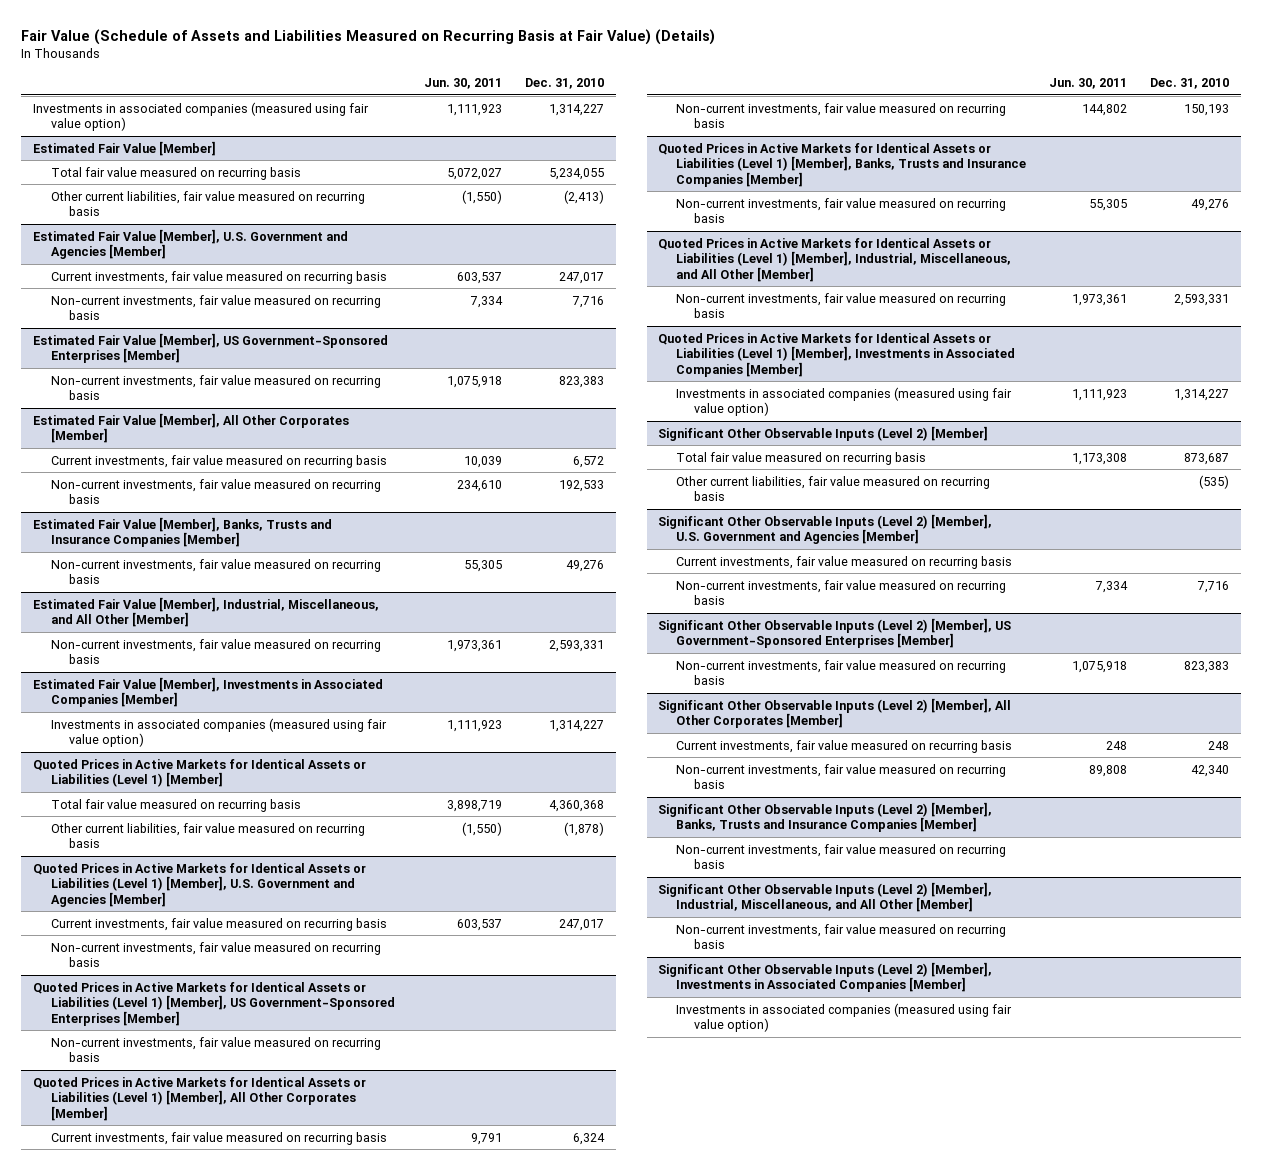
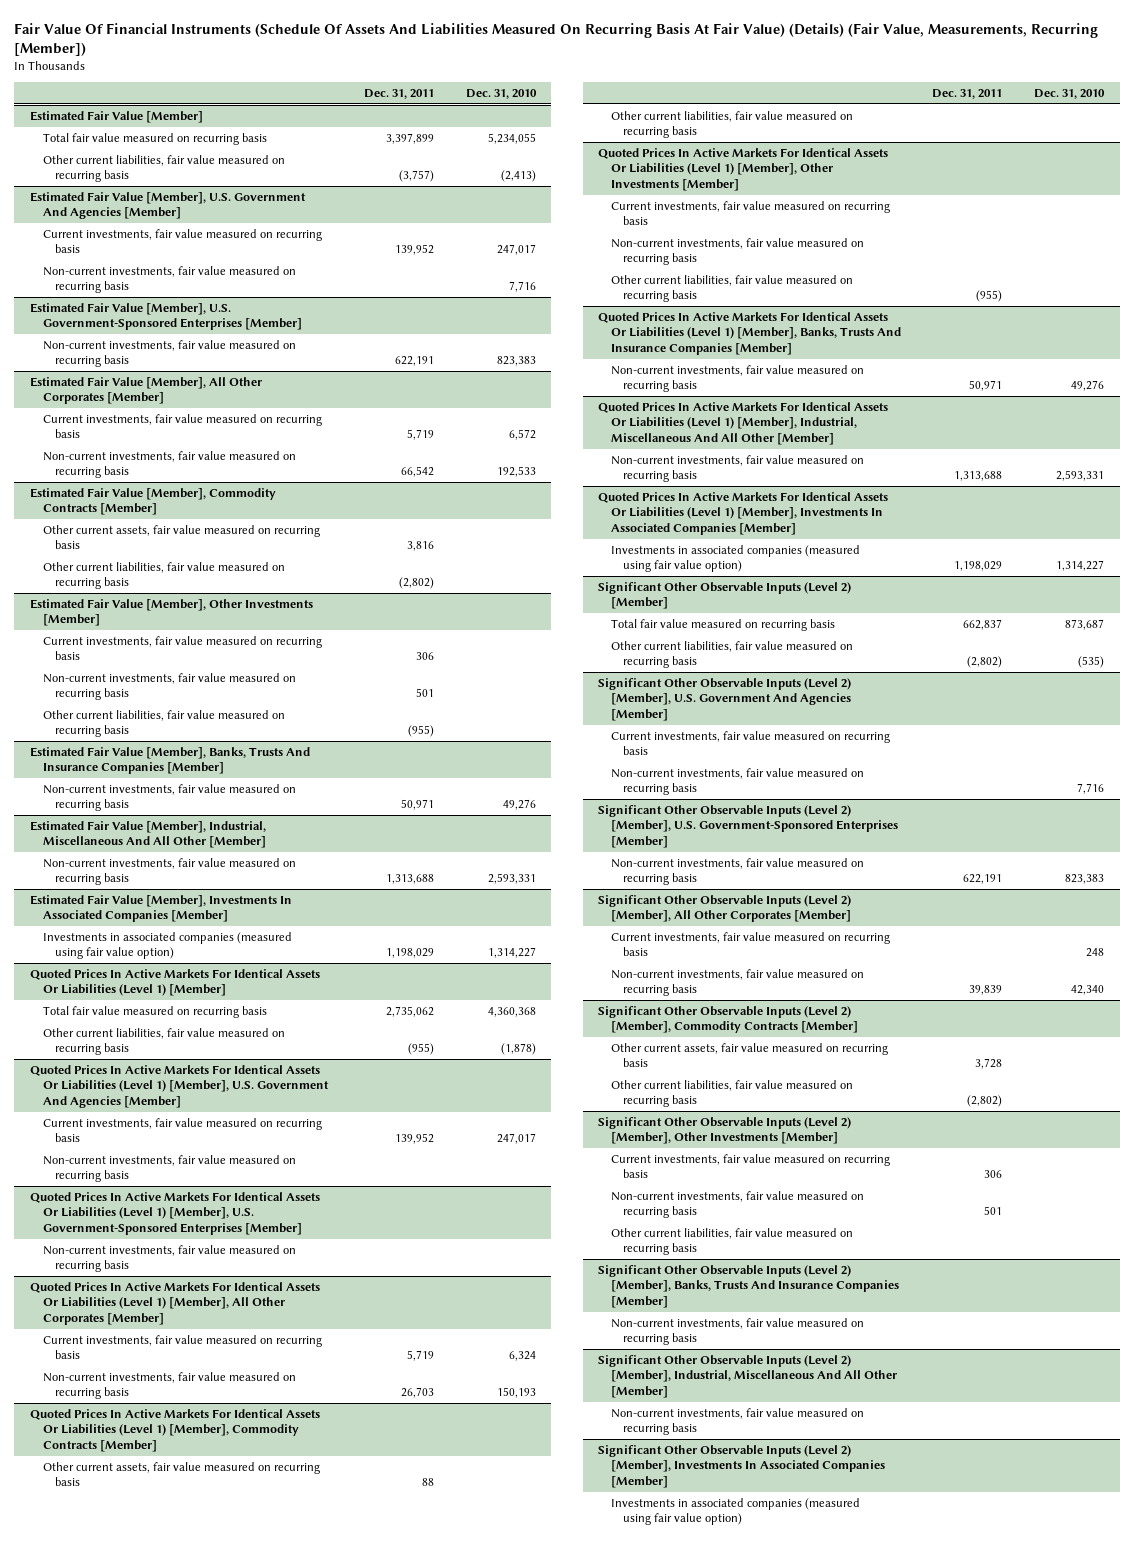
- Fair Value (Schedule of Assets and Liabilities Measured on Recurring Basis at Fair Value) (Details)
+ Fair Value Of Financial Instruments (Schedule Of Assets And Liabilities Measured On Recurring Basis At Fair Value) (Details) (Fair Value, Measurements, Recurring [Member])
- | Jun. 30, 2011 | Dec. 31, 2010
+ | Dec. 31, 2011 | Dec. 31, 2010
- Investments in associated companies (measured using fair value option) | 1,111,923 | 1,314,227
- Estimated Fair Value [Member], U.S. Government and Agencies [Member]
+ Estimated Fair Value [Member], U.S. Government And Agencies [Member]
- Estimated Fair Value [Member], US Government-Sponsored Enterprises [Member]
+ Estimated Fair Value [Member], U.S. Government-Sponsored Enterprises [Member]
- Estimated Fair Value [Member], Banks, Trusts and Insurance Companies [Member]
+ Estimated Fair Value [Member], Commodity Contracts [Member]
+ Other current assets, fair value measured on recurring basis | 3,816 |
+ Other current liabilities, fair value measured on recurring basis | (2,802) |
+ Estimated Fair Value [Member], Other Investments [Member]
+ Current investments, fair value measured on recurring basis | 306 |
+ Non-current investments, fair value measured on recurring basis | 501 |
+ Other current liabilities, fair value measured on recurring basis | (955) |
+ Estimated Fair Value [Member], Banks, Trusts And Insurance Companies [Member]
- Estimated Fair Value [Member], Industrial, Miscellaneous, and All Other [Member]
+ Estimated Fair Value [Member], Industrial, Miscellaneous And All Other [Member]
- Estimated Fair Value [Member], Investments in Associated Companies [Member]
+ Estimated Fair Value [Member], Investments In Associated Companies [Member]
- Quoted Prices in Active Markets for Identical Assets or Liabilities (Level 1) [Member]
+ Quoted Prices In Active Markets For Identical Assets Or Liabilities (Level 1) [Member]
- Quoted Prices in Active Markets for Identical Assets or Liabilities (Level 1) [Member], U.S. Government and Agencies [Member]
+ Quoted Prices In Active Markets For Identical Assets Or Liabilities (Level 1) [Member], U.S. Government And Agencies [Member]
- Quoted Prices in Active Markets for Identical Assets or Liabilities (Level 1) [Member], US Government-Sponsored Enterprises [Member]
+ Quoted Prices In Active Markets For Identical Assets Or Liabilities (Level 1) [Member], U.S. Government-Sponsored Enterprises [Member]
- Quoted Prices in Active Markets for Identical Assets or Liabilities (Level 1) [Member], All Other Corporates [Member]
+ Quoted Prices In Active Markets For Identical Assets Or Liabilities (Level 1) [Member], All Other Corporates [Member]
- Quoted Prices in Active Markets for Identical Assets or Liabilities (Level 1) [Member], Banks, Trusts and Insurance Companies [Member]
+ Quoted Prices In Active Markets For Identical Assets Or Liabilities (Level 1) [Member], Commodity Contracts [Member]
+ Other current assets, fair value measured on recurring basis | 88 |
+ Other current liabilities, fair value measured on recurring basis
+ Quoted Prices In Active Markets For Identical Assets Or Liabilities (Level 1) [Member], Other Investments [Member]
+ Current investments, fair value measured on recurring basis
+ Non-current investments, fair value measured on recurring basis
+ Other current liabilities, fair value measured on recurring basis | (955) |
+ Quoted Prices In Active Markets For Identical Assets Or Liabilities (Level 1) [Member], Banks, Trusts And Insurance Companies [Member]
- Quoted Prices in Active Markets for Identical Assets or Liabilities (Level 1) [Member], Industrial, Miscellaneous, and All Other [Member]
+ Quoted Prices In Active Markets For Identical Assets Or Liabilities (Level 1) [Member], Industrial, Miscellaneous And All Other [Member]
- Quoted Prices in Active Markets for Identical Assets or Liabilities (Level 1) [Member], Investments in Associated Companies [Member]
+ Quoted Prices In Active Markets For Identical Assets Or Liabilities (Level 1) [Member], Investments In Associated Companies [Member]
- Significant Other Observable Inputs (Level 2) [Member], U.S. Government and Agencies [Member]
+ Significant Other Observable Inputs (Level 2) [Member], U.S. Government And Agencies [Member]
- Significant Other Observable Inputs (Level 2) [Member], US Government-Sponsored Enterprises [Member]
+ Significant Other Observable Inputs (Level 2) [Member], U.S. Government-Sponsored Enterprises [Member]
- Significant Other Observable Inputs (Level 2) [Member], Banks, Trusts and Insurance Companies [Member]
+ Significant Other Observable Inputs (Level 2) [Member], Commodity Contracts [Member]
+ Other current assets, fair value measured on recurring basis | 3,728 |
+ Other current liabilities, fair value measured on recurring basis | (2,802) |
+ Significant Other Observable Inputs (Level 2) [Member], Other Investments [Member]
+ Current investments, fair value measured on recurring basis | 306 |
- Significant Other Observable Inputs (Level 2) [Member], Industrial, Miscellaneous, and All Other [Member]
+ Other current liabilities, fair value measured on recurring basis
+ Significant Other Observable Inputs (Level 2) [Member], Banks, Trusts And Insurance Companies [Member]
- Significant Other Observable Inputs (Level 2) [Member], Investments in Associated Companies [Member]
+ Significant Other Observable Inputs (Level 2) [Member], Industrial, Miscellaneous And All Other [Member]
+ Non-current investments, fair value measured on recurring basis
+ Significant Other Observable Inputs (Level 2) [Member], Investments In Associated Companies [Member]

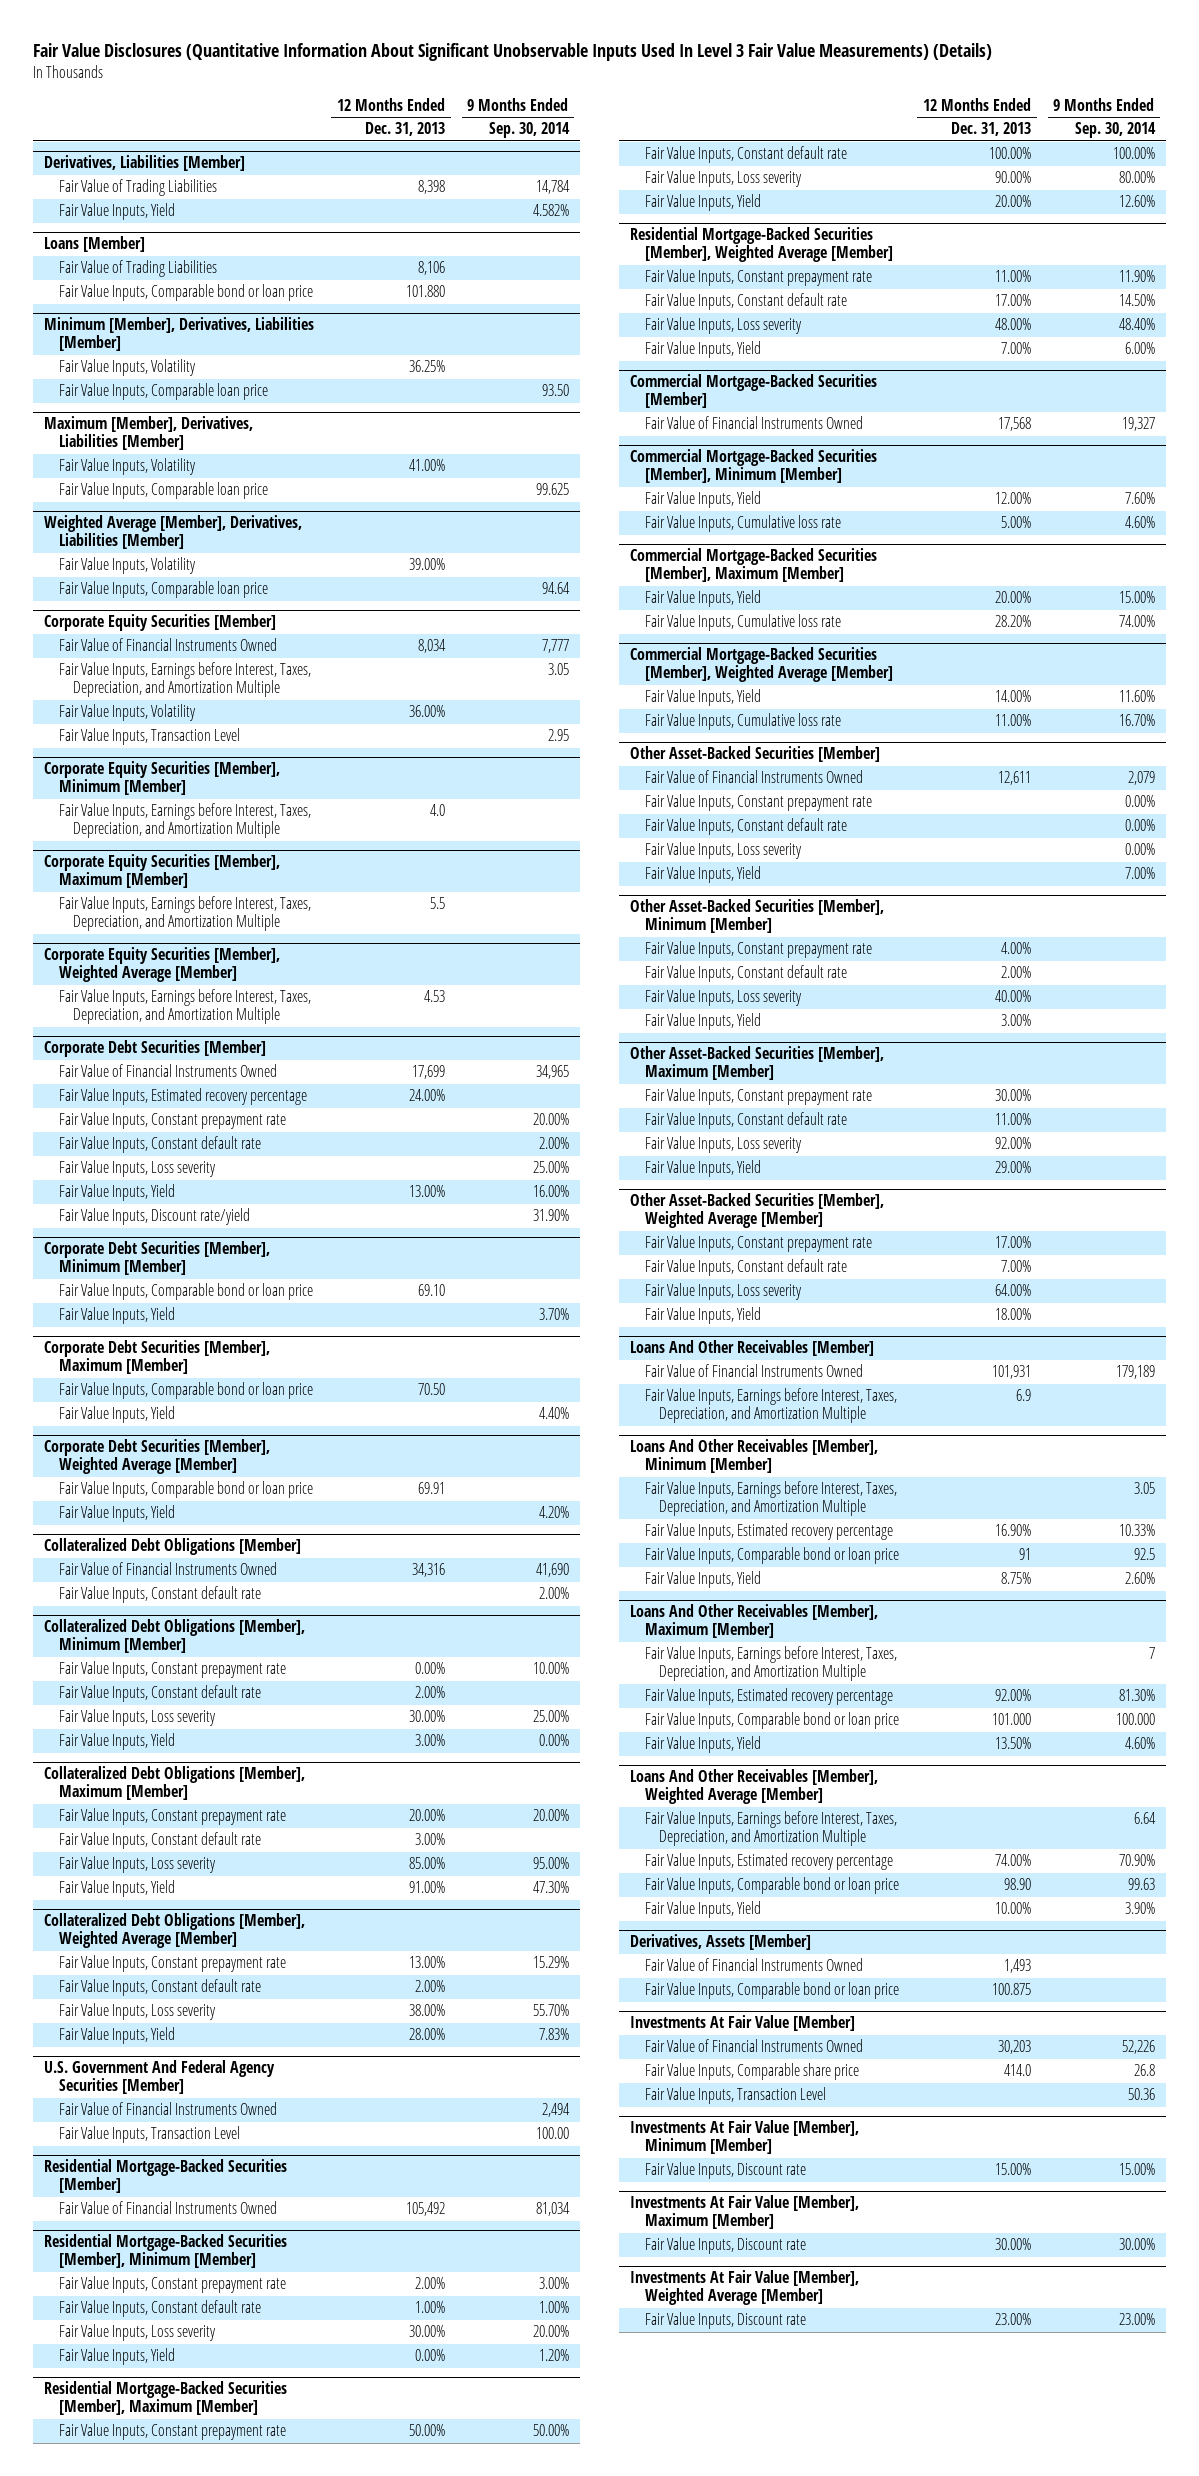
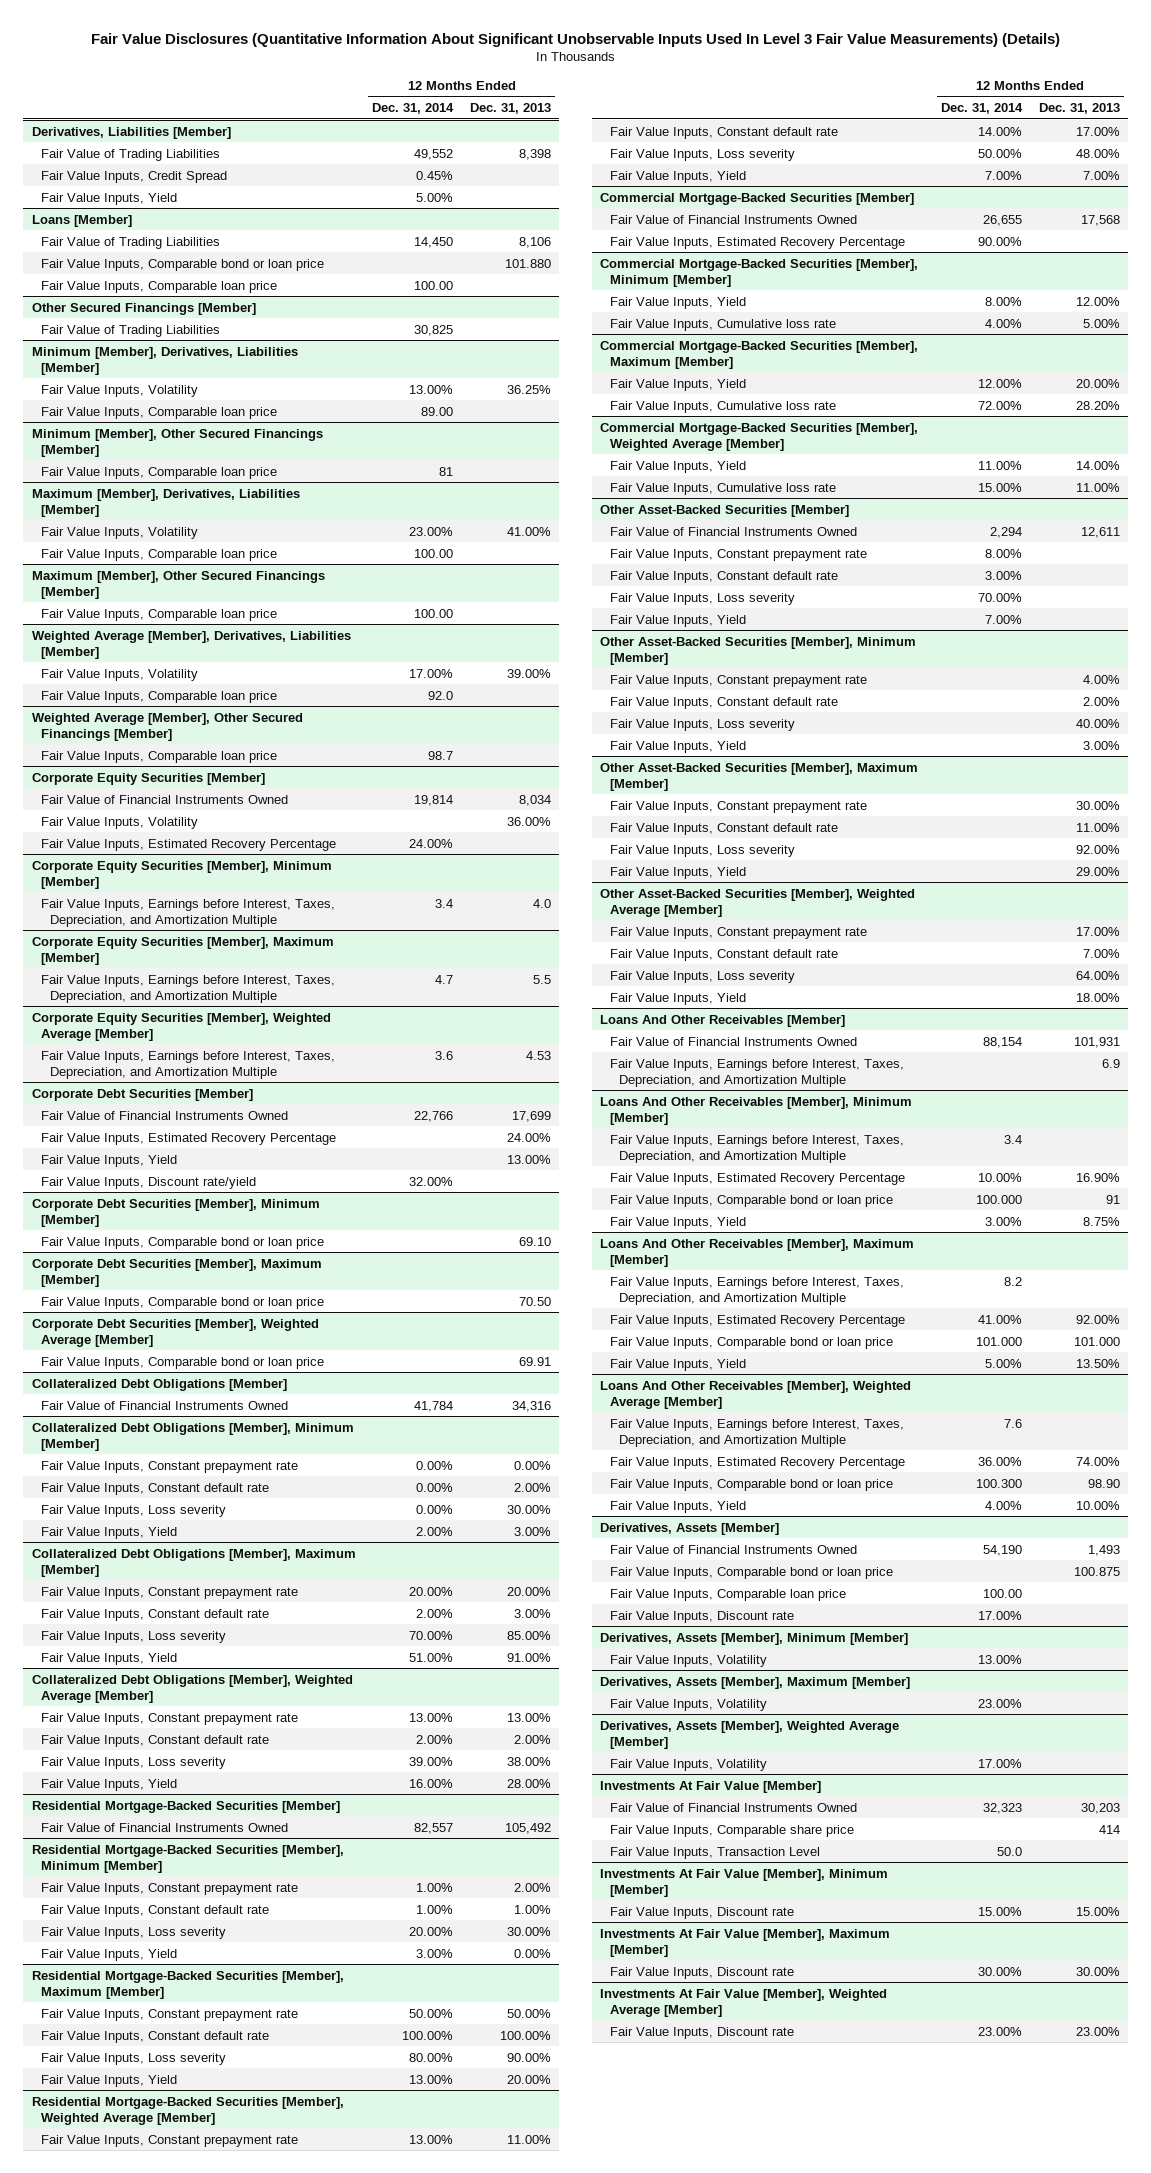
- | 12 Months Ended Dec. 31, 2013 | 9 Months Ended Sep. 30, 2014
+ | 12 Months Ended Dec. 31, 2014 | 12 Months Ended Dec. 31, 2013
@ Derivatives, Liabilities [Member]
+ Fair Value Inputs, Credit Spread | 0.45% |
@ Loans [Member]
+ Fair Value Inputs, Comparable loan price | 100.00 |
+ Other Secured Financings [Member]
+ Fair Value of Trading Liabilities | 30,825 |
+ Minimum [Member], Other Secured Financings [Member]
+ Fair Value Inputs, Comparable loan price | 81 |
+ Maximum [Member], Other Secured Financings [Member]
+ Fair Value Inputs, Comparable loan price | 100.00 |
+ Weighted Average [Member], Other Secured Financings [Member]
+ Fair Value Inputs, Comparable loan price | 98.7 |
@ Corporate Equity Securities [Member]
- Fair Value Inputs, Earnings before Interest, Taxes, Depreciation, and Amortization Multiple | | 3.05
- Fair Value Inputs, Transaction Level | | 2.95
+ Fair Value Inputs, Estimated Recovery Percentage | 24.00% |
@ Corporate Debt Securities [Member]
- Fair Value Inputs, Estimated recovery percentage | 24.00% |
- Fair Value Inputs, Constant prepayment rate | | 20.00%
- Fair Value Inputs, Constant default rate | | 2.00%
- Fair Value Inputs, Loss severity | | 25.00%
+ Fair Value Inputs, Estimated Recovery Percentage | | 24.00%
@ Corporate Debt Securities [Member], Minimum [Member]
- Fair Value Inputs, Yield | | 3.70%
@ Corporate Debt Securities [Member], Maximum [Member]
- Fair Value Inputs, Yield | | 4.40%
@ Corporate Debt Securities [Member], Weighted Average [Member]
- Fair Value Inputs, Yield | | 4.20%
@ Collateralized Debt Obligations [Member]
- Fair Value Inputs, Constant default rate | | 2.00%
- U.S. Government And Federal Agency Securities [Member]
- Fair Value of Financial Instruments Owned | | 2,494
- Fair Value Inputs, Transaction Level | | 100.00
@ Commercial Mortgage-Backed Securities [Member]
+ Fair Value Inputs, Estimated Recovery Percentage | 90.00% |
@ Loans And Other Receivables [Member], Minimum [Member]
- Fair Value Inputs, Estimated recovery percentage | 16.90% | 10.33%
+ Fair Value Inputs, Estimated Recovery Percentage | 10.00% | 16.90%
@ Loans And Other Receivables [Member], Maximum [Member]
- Fair Value Inputs, Estimated recovery percentage | 92.00% | 81.30%
+ Fair Value Inputs, Estimated Recovery Percentage | 41.00% | 92.00%
@ Loans And Other Receivables [Member], Weighted Average [Member]
- Fair Value Inputs, Estimated recovery percentage | 74.00% | 70.90%
+ Fair Value Inputs, Estimated Recovery Percentage | 36.00% | 74.00%
@ Derivatives, Assets [Member]
+ Fair Value Inputs, Comparable loan price | 100.00 |
+ Fair Value Inputs, Discount rate | 17.00% |
+ Derivatives, Assets [Member], Minimum [Member]
+ Fair Value Inputs, Volatility | 13.00% |
+ Derivatives, Assets [Member], Maximum [Member]
+ Fair Value Inputs, Volatility | 23.00% |
+ Derivatives, Assets [Member], Weighted Average [Member]
+ Fair Value Inputs, Volatility | 17.00% |
@ Investments At Fair Value [Member]
- Fair Value Inputs, Comparable share price | 414.0 | 26.8
+ Fair Value Inputs, Comparable share price | | 414

